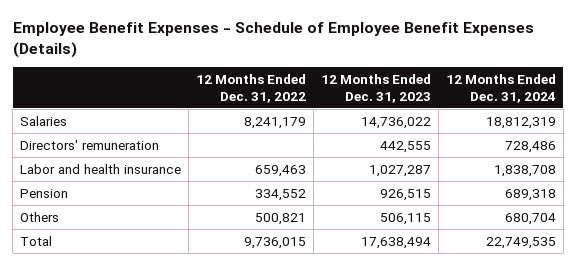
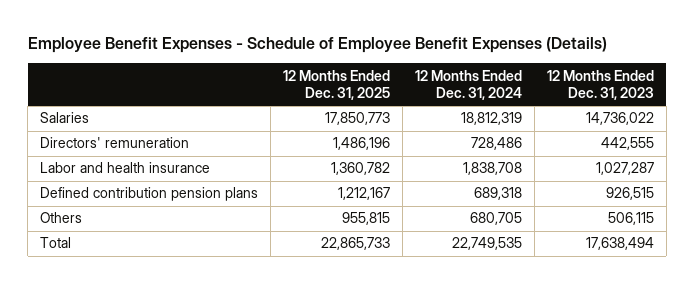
- | 12 Months Ended Dec. 31, 2022 | 12 Months Ended Dec. 31, 2023 | 12 Months Ended Dec. 31, 2024
+ | 12 Months Ended Dec. 31, 2025 | 12 Months Ended Dec. 31, 2024 | 12 Months Ended Dec. 31, 2023
- Pension | 334,552 | 926,515 | 689,318
- Others | 500,821 | 506,115 | 680,704
+ Defined contribution pension plans | 1,212,167 | 689,318 | 926,515
+ Others | 955,815 | 680,705 | 506,115

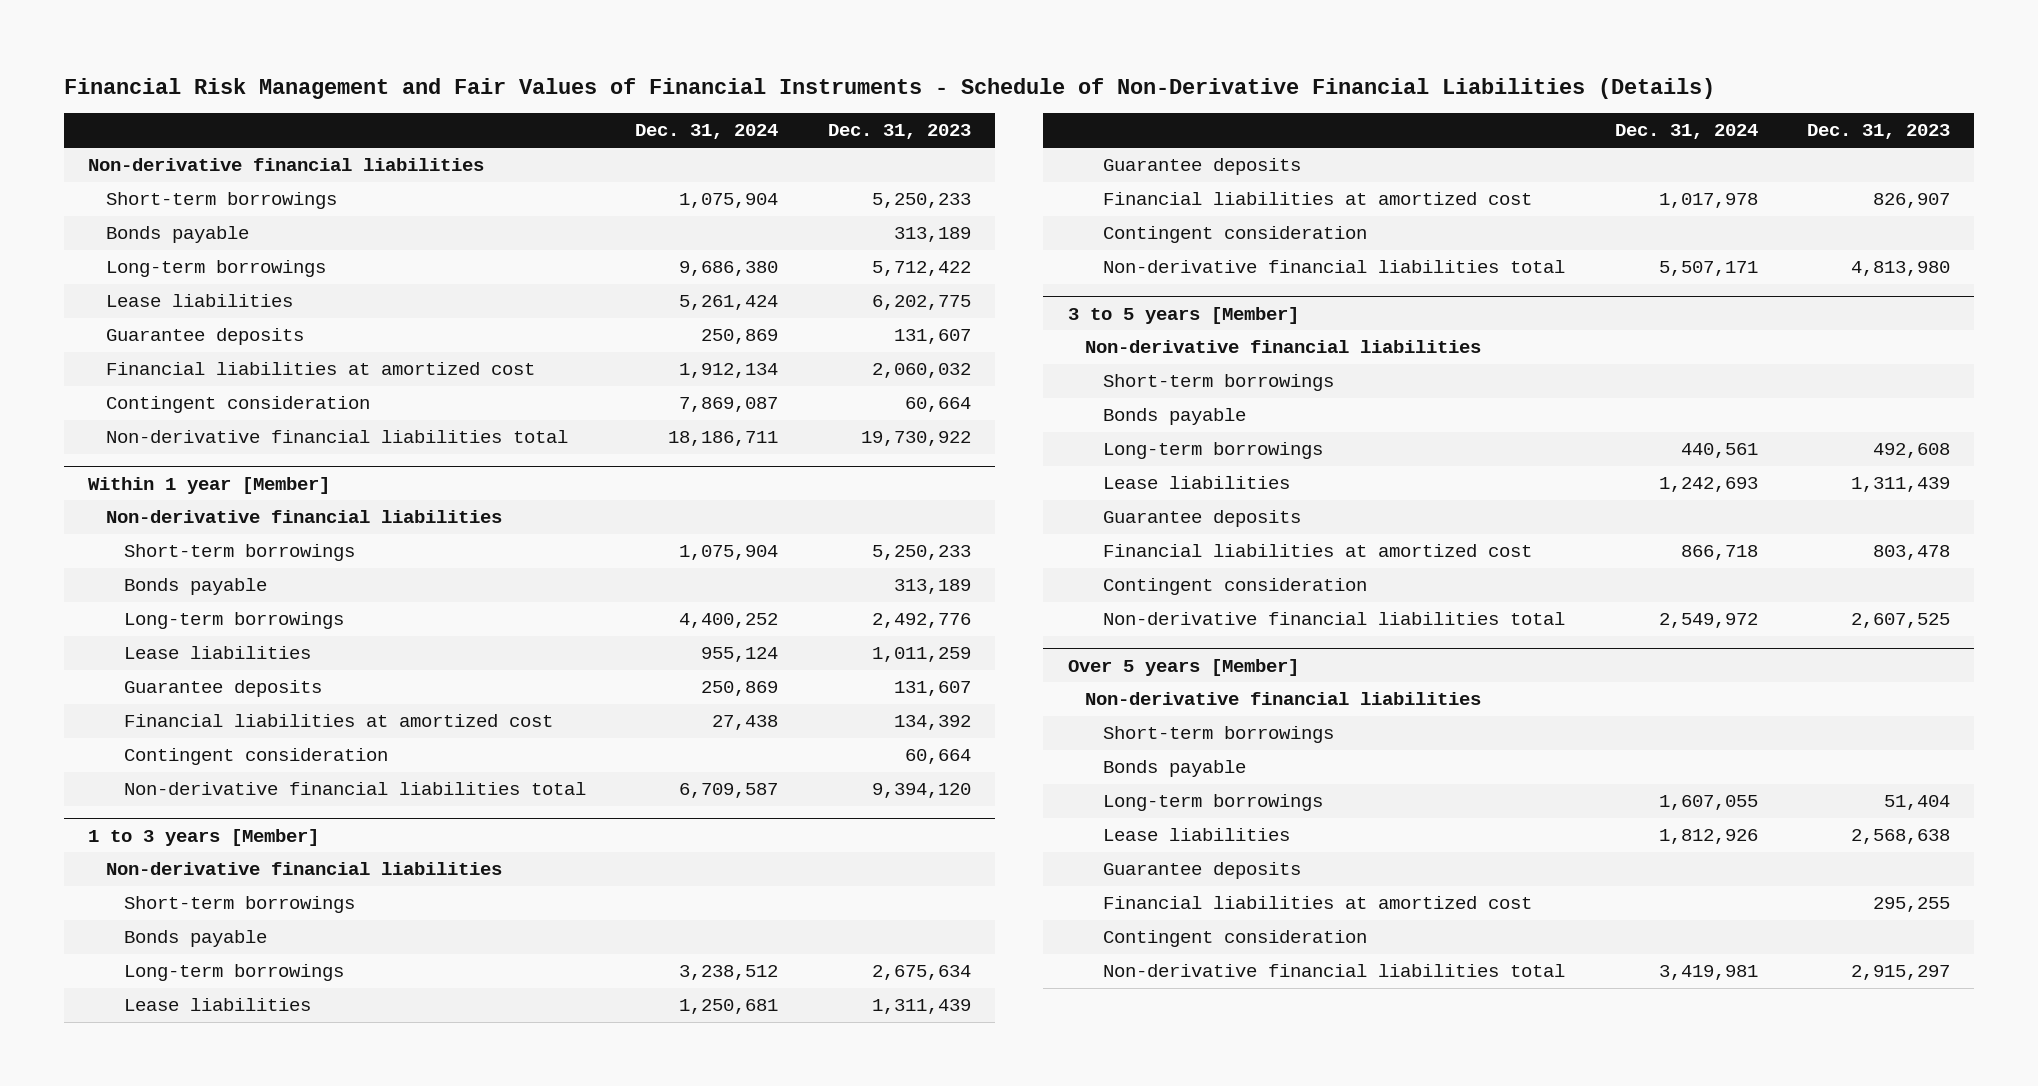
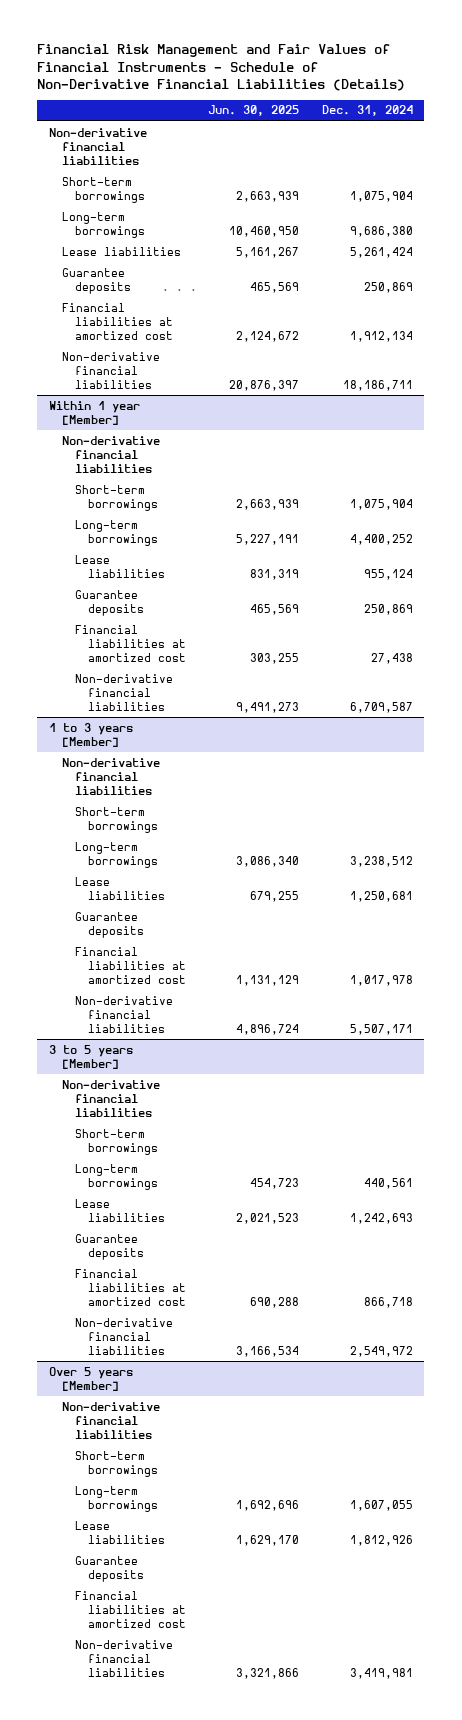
- | Dec. 31, 2024 | Dec. 31, 2023
+ | Jun. 30, 2025 | Dec. 31, 2024
- Bonds payable | | 313,189
- Contingent consideration | 7,869,087 | 60,664
- Non-derivative financial liabilities total | 18,186,711 | 19,730,922
+ Non-derivative financial liabilities | 20,876,397 | 18,186,711
@ Within 1 year [Member]
- Bonds payable | | 313,189
- Contingent consideration | | 60,664
- Non-derivative financial liabilities total | 6,709,587 | 9,394,120
+ Non-derivative financial liabilities | 9,491,273 | 6,709,587
@ 1 to 3 years [Member]
- Bonds payable
- Contingent consideration
- Non-derivative financial liabilities total | 5,507,171 | 4,813,980
+ Non-derivative financial liabilities | 4,896,724 | 5,507,171
@ 3 to 5 years [Member]
- Bonds payable
- Contingent consideration
- Non-derivative financial liabilities total | 2,549,972 | 2,607,525
+ Non-derivative financial liabilities | 3,166,534 | 2,549,972
@ Over 5 years [Member]
- Bonds payable
- Contingent consideration
- Non-derivative financial liabilities total | 3,419,981 | 2,915,297
+ Non-derivative financial liabilities | 3,321,866 | 3,419,981

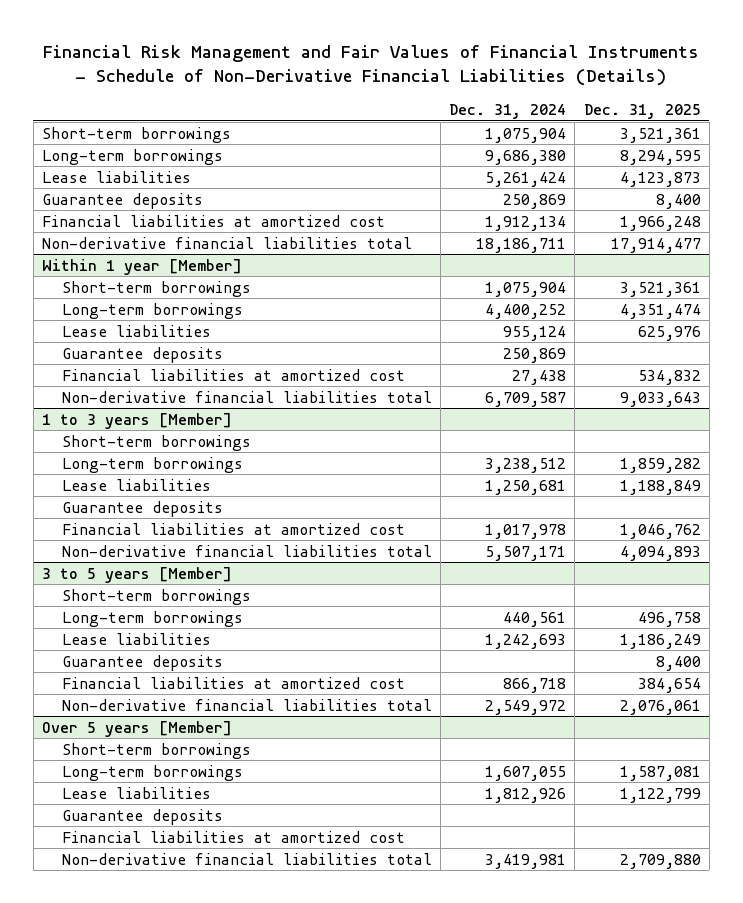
- | Jun. 30, 2025 | Dec. 31, 2024
+ | Dec. 31, 2024 | Dec. 31, 2025
- Non-derivative financial liabilities
- Non-derivative financial liabilities | 20,876,397 | 18,186,711
+ Non-derivative financial liabilities total | 18,186,711 | 17,914,477
@ Within 1 year [Member]
- Non-derivative financial liabilities
- Non-derivative financial liabilities | 9,491,273 | 6,709,587
+ Non-derivative financial liabilities total | 6,709,587 | 9,033,643
@ 1 to 3 years [Member]
- Non-derivative financial liabilities
- Non-derivative financial liabilities | 4,896,724 | 5,507,171
+ Non-derivative financial liabilities total | 5,507,171 | 4,094,893
@ 3 to 5 years [Member]
- Non-derivative financial liabilities
- Non-derivative financial liabilities | 3,166,534 | 2,549,972
+ Non-derivative financial liabilities total | 2,549,972 | 2,076,061
@ Over 5 years [Member]
- Non-derivative financial liabilities
- Non-derivative financial liabilities | 3,321,866 | 3,419,981
+ Non-derivative financial liabilities total | 3,419,981 | 2,709,880

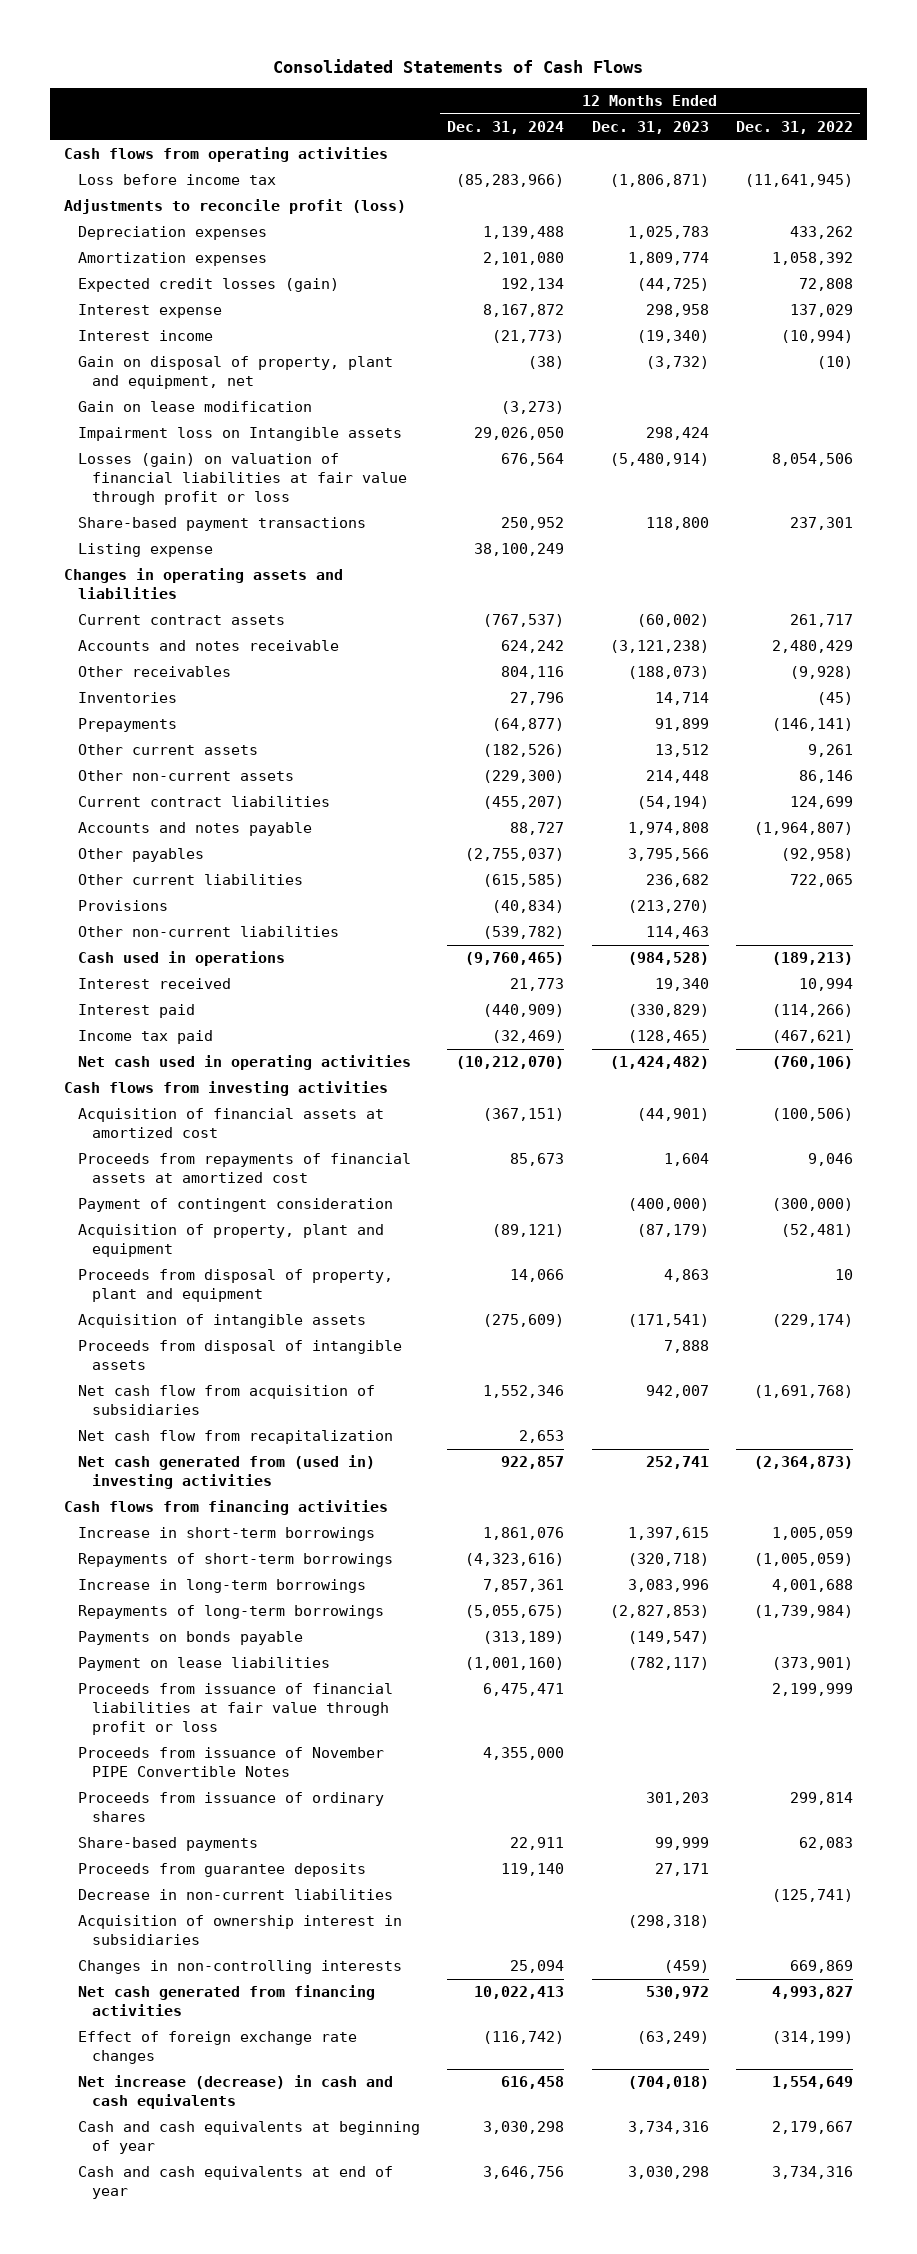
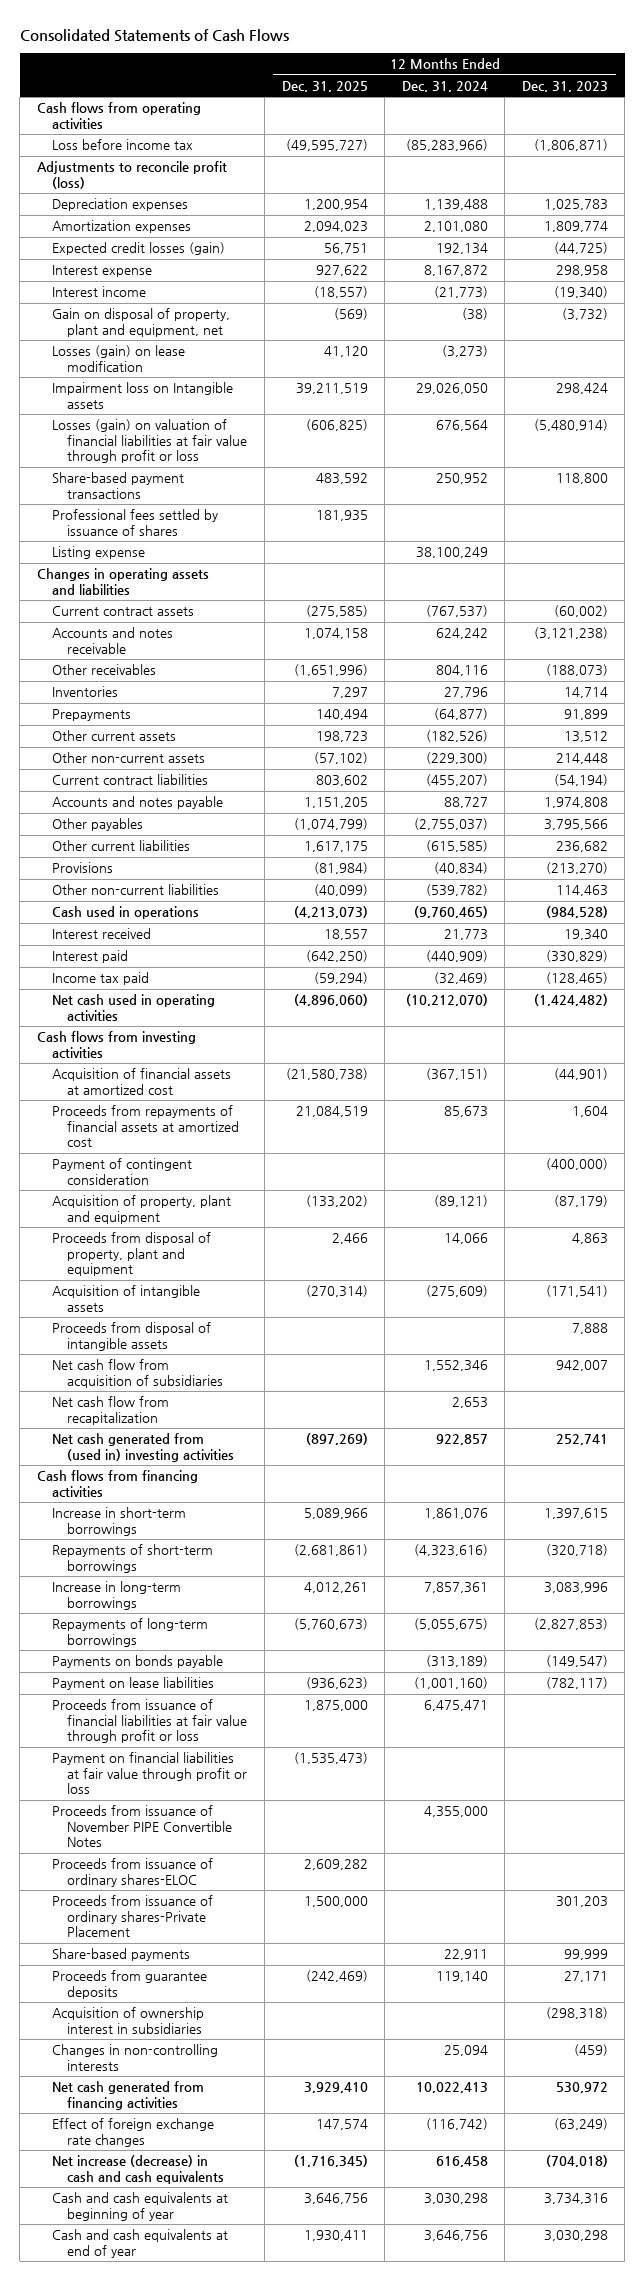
- | 12 Months Ended Dec. 31, 2024 | 12 Months Ended Dec. 31, 2023 | 12 Months Ended Dec. 31, 2022
+ | 12 Months Ended Dec. 31, 2025 | 12 Months Ended Dec. 31, 2024 | 12 Months Ended Dec. 31, 2023
- Gain on lease modification | (3,273) | |
+ Losses (gain) on lease modification | 41,120 | (3,273) |
+ Professional fees settled by issuance of shares | 181,935 | |
+ Payment on financial liabilities at fair value through profit or loss | (1,535,473) | |
- Proceeds from issuance of ordinary shares | | 301,203 | 299,814
+ Proceeds from issuance of ordinary shares-ELOC | 2,609,282 | |
+ Proceeds from issuance of ordinary shares-Private Placement | 1,500,000 | | 301,203
- Decrease in non-current liabilities | | | (125,741)

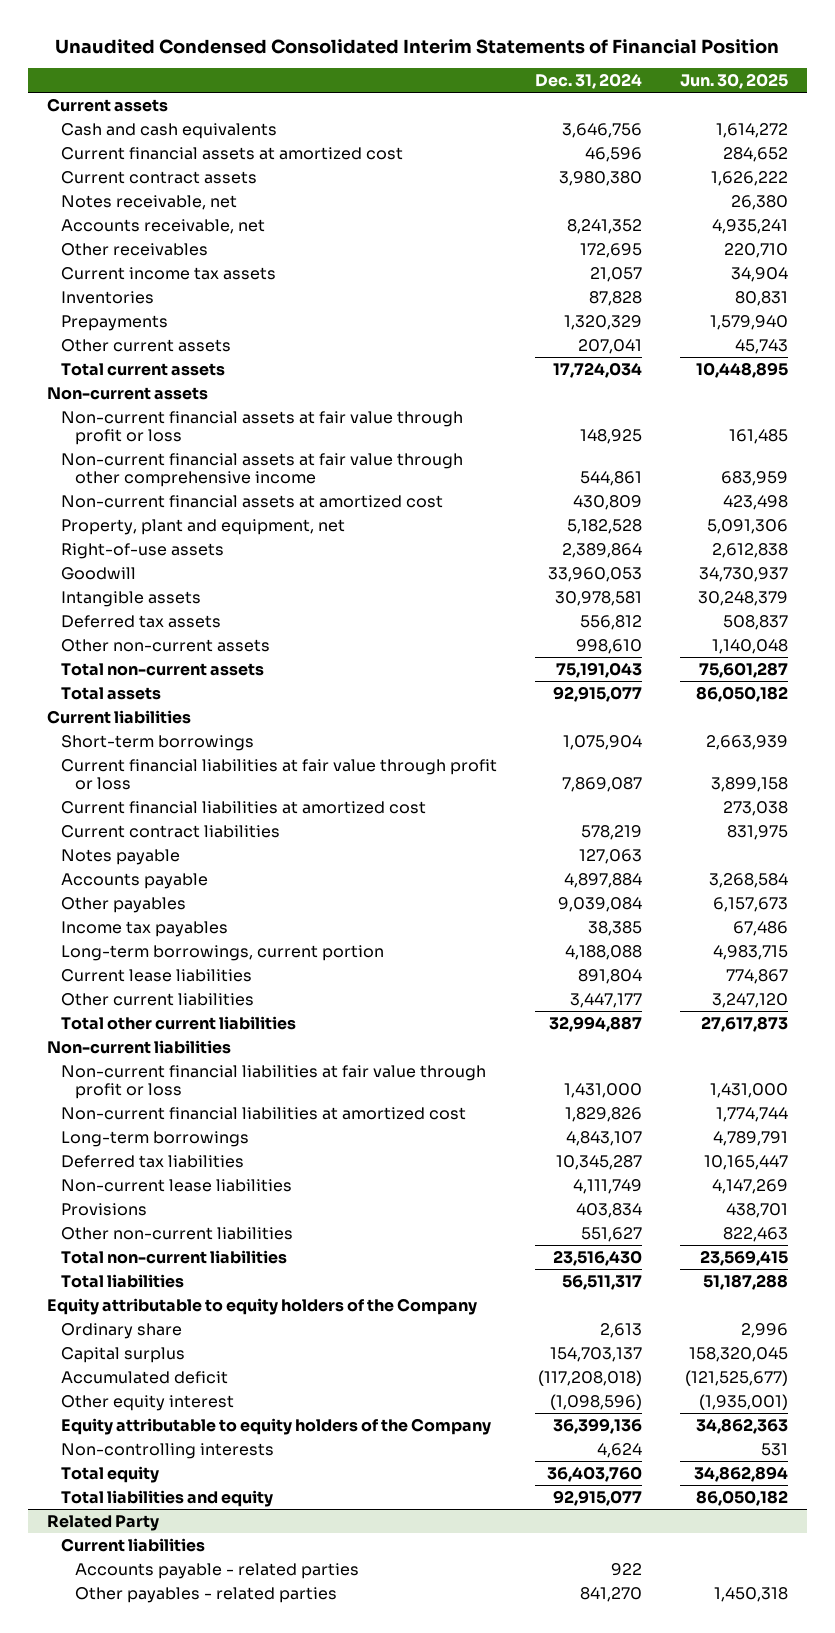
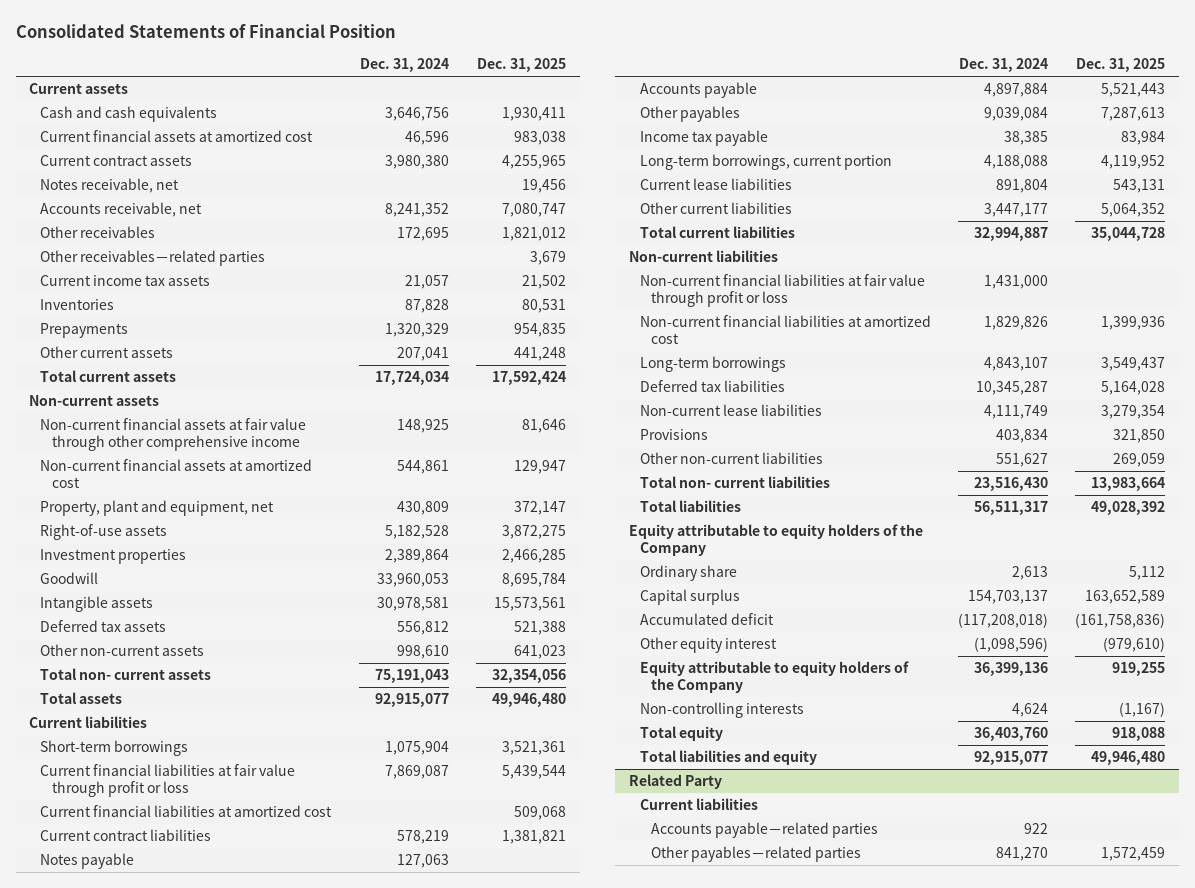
- Unaudited Condensed Consolidated Interim Statements of Financial Position
+ Consolidated Statements of Financial Position
- | Dec. 31, 2024 | Jun. 30, 2025
+ | Dec. 31, 2024 | Dec. 31, 2025
+ Other receivables－related parties | | 3,679
- Non-current financial assets at fair value through profit or loss | 148,925 | 161,485
- Non-current financial assets at fair value through other comprehensive income | 544,861 | 683,959
- Non-current financial assets at amortized cost | 430,809 | 423,498
- Property, plant and equipment, net | 5,182,528 | 5,091,306
- Right-of-use assets | 2,389,864 | 2,612,838
+ Non-current financial assets at fair value through other comprehensive income | 148,925 | 81,646
+ Non-current financial assets at amortized cost | 544,861 | 129,947
+ Property, plant and equipment, net | 430,809 | 372,147
+ Right-of-use assets | 5,182,528 | 3,872,275
+ Investment properties | 2,389,864 | 2,466,285
- Total non-current assets | 75,191,043 | 75,601,287
+ Total non- current assets | 75,191,043 | 32,354,056
- Income tax payables | 38,385 | 67,486
+ Income tax payable | 38,385 | 83,984
- Total other current liabilities | 32,994,887 | 27,617,873
+ Total current liabilities | 32,994,887 | 35,044,728
- Total non-current liabilities | 23,516,430 | 23,569,415
+ Total non- current liabilities | 23,516,430 | 13,983,664
@ Related Party
- Accounts payable - related parties | 922 |
- Other payables - related parties | 841,270 | 1,450,318
+ Accounts payable－related parties | 922 |
+ Other payables－related parties | 841,270 | 1,572,459

